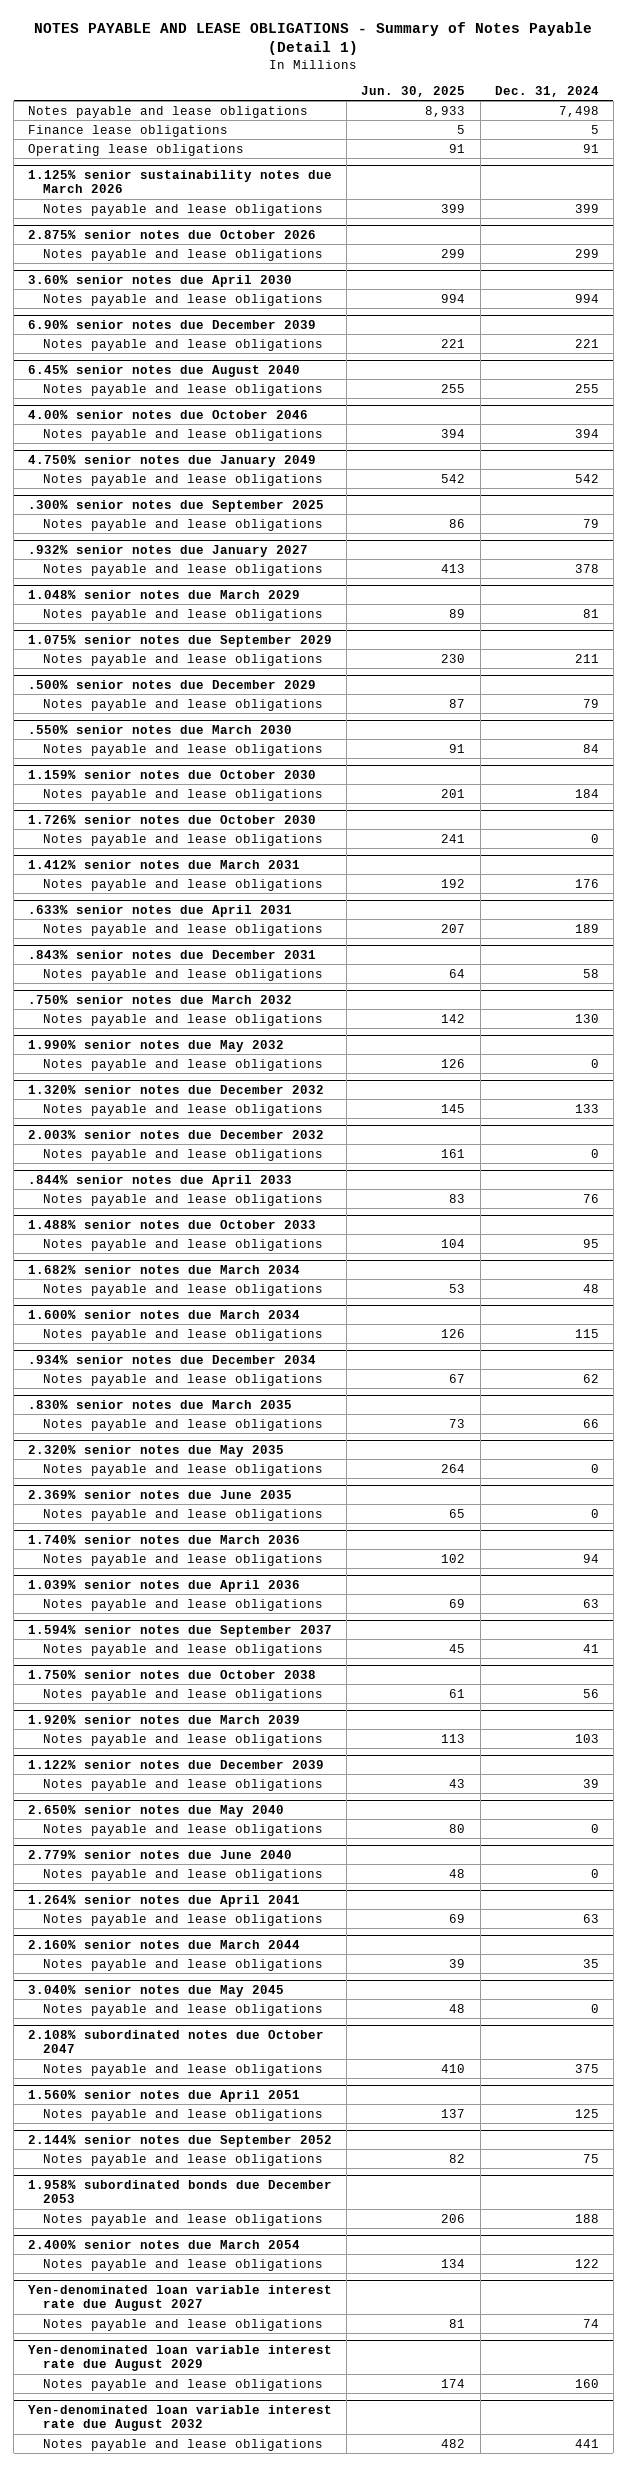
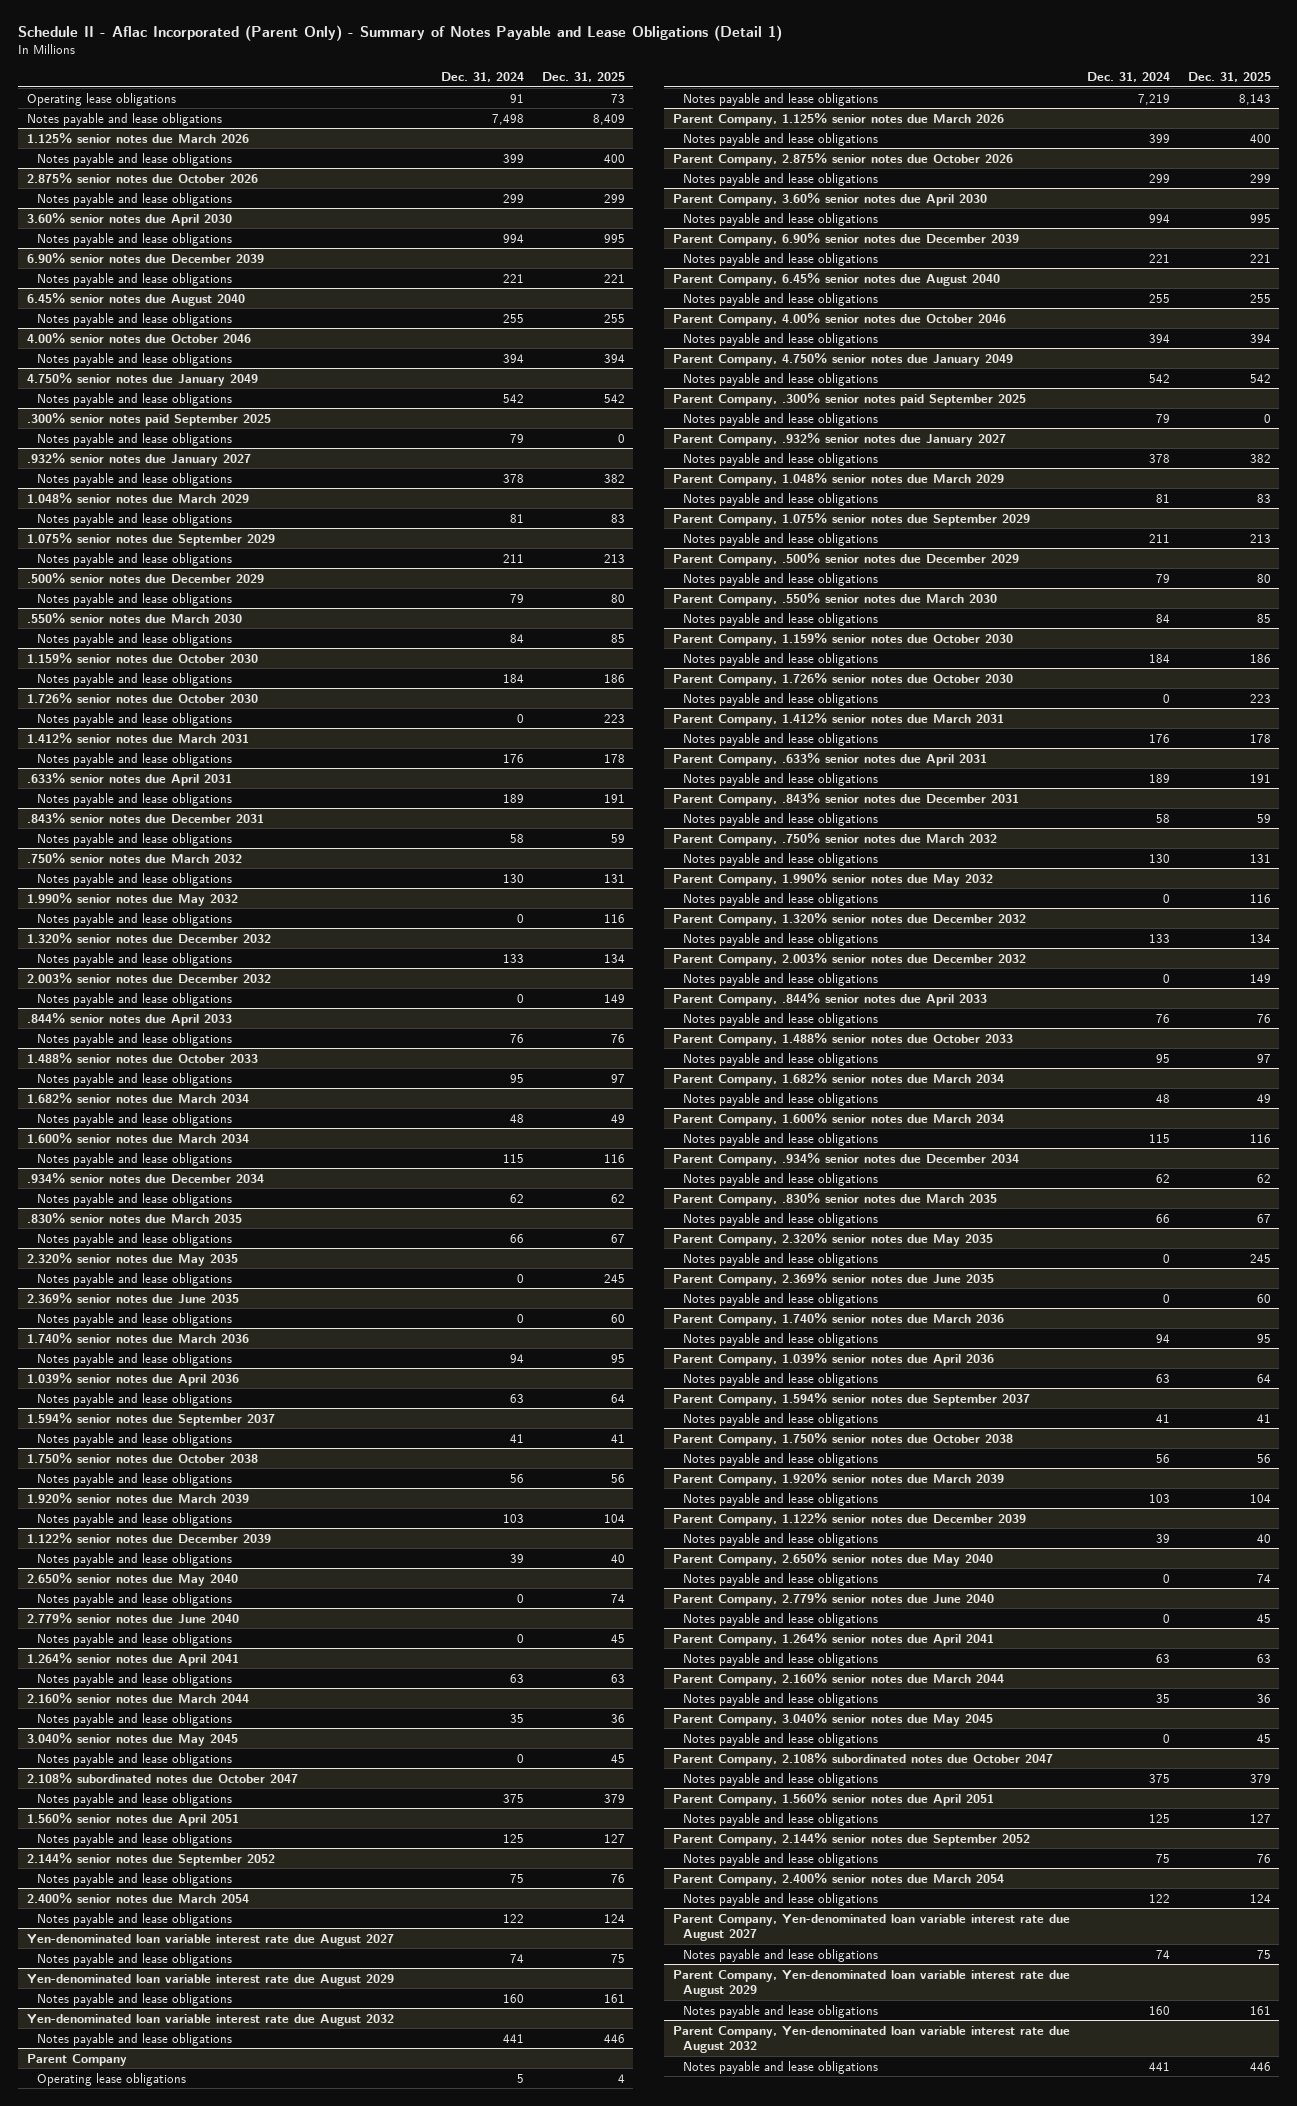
- NOTES PAYABLE AND LEASE OBLIGATIONS - Summary of Notes Payable (Detail 1)
+ Schedule II - Aflac Incorporated (Parent Only) - Summary of Notes Payable and Lease Obligations (Detail 1)
- | Jun. 30, 2025 | Dec. 31, 2024
+ | Dec. 31, 2024 | Dec. 31, 2025
- Finance lease obligations | 5 | 5
- 1.125% senior sustainability notes due March 2026
moved down: Notes payable and lease obligations | 7,498 | 8,409
+ 1.125% senior notes due March 2026
- .300% senior notes due September 2025
+ .300% senior notes paid September 2025
- 1.958% subordinated bonds due December 2053
- Notes payable and lease obligations | 206 | 188
+ Parent Company
+ Operating lease obligations | 5 | 4
+ Notes payable and lease obligations | 7,219 | 8,143
+ Parent Company, 1.125% senior notes due March 2026
+ Notes payable and lease obligations | 399 | 400
+ Parent Company, 2.875% senior notes due October 2026
+ Notes payable and lease obligations | 299 | 299
+ Parent Company, 3.60% senior notes due April 2030
+ Notes payable and lease obligations | 994 | 995
+ Parent Company, 6.90% senior notes due December 2039
+ Notes payable and lease obligations | 221 | 221
+ Parent Company, 6.45% senior notes due August 2040
+ Notes payable and lease obligations | 255 | 255
+ Parent Company, 4.00% senior notes due October 2046
+ Notes payable and lease obligations | 394 | 394
+ Parent Company, 4.750% senior notes due January 2049
+ Notes payable and lease obligations | 542 | 542
+ Parent Company, .300% senior notes paid September 2025
+ Notes payable and lease obligations | 79 | 0
+ Parent Company, .932% senior notes due January 2027
+ Notes payable and lease obligations | 378 | 382
+ Parent Company, 1.048% senior notes due March 2029
+ Notes payable and lease obligations | 81 | 83
+ Parent Company, 1.075% senior notes due September 2029
+ Notes payable and lease obligations | 211 | 213
+ Parent Company, .500% senior notes due December 2029
+ Notes payable and lease obligations | 79 | 80
+ Parent Company, .550% senior notes due March 2030
+ Notes payable and lease obligations | 84 | 85
+ Parent Company, 1.159% senior notes due October 2030
+ Notes payable and lease obligations | 184 | 186
+ Parent Company, 1.726% senior notes due October 2030
+ Notes payable and lease obligations | 0 | 223
+ Parent Company, 1.412% senior notes due March 2031
+ Notes payable and lease obligations | 176 | 178
+ Parent Company, .633% senior notes due April 2031
+ Notes payable and lease obligations | 189 | 191
+ Parent Company, .843% senior notes due December 2031
+ Notes payable and lease obligations | 58 | 59
+ Parent Company, .750% senior notes due March 2032
+ Notes payable and lease obligations | 130 | 131
+ Parent Company, 1.990% senior notes due May 2032
+ Notes payable and lease obligations | 0 | 116
+ Parent Company, 1.320% senior notes due December 2032
+ Notes payable and lease obligations | 133 | 134
+ Parent Company, 2.003% senior notes due December 2032
+ Notes payable and lease obligations | 0 | 149
+ Parent Company, .844% senior notes due April 2033
+ Notes payable and lease obligations | 76 | 76
+ Parent Company, 1.488% senior notes due October 2033
+ Notes payable and lease obligations | 95 | 97
+ Parent Company, 1.682% senior notes due March 2034
+ Notes payable and lease obligations | 48 | 49
+ Parent Company, 1.600% senior notes due March 2034
+ Notes payable and lease obligations | 115 | 116
+ Parent Company, .934% senior notes due December 2034
+ Notes payable and lease obligations | 62 | 62
+ Parent Company, .830% senior notes due March 2035
+ Notes payable and lease obligations | 66 | 67
+ Parent Company, 2.320% senior notes due May 2035
+ Notes payable and lease obligations | 0 | 245
+ Parent Company, 2.369% senior notes due June 2035
+ Notes payable and lease obligations | 0 | 60
+ Parent Company, 1.740% senior notes due March 2036
+ Notes payable and lease obligations | 94 | 95
+ Parent Company, 1.039% senior notes due April 2036
+ Notes payable and lease obligations | 63 | 64
+ Parent Company, 1.594% senior notes due September 2037
+ Notes payable and lease obligations | 41 | 41
+ Parent Company, 1.750% senior notes due October 2038
+ Notes payable and lease obligations | 56 | 56
+ Parent Company, 1.920% senior notes due March 2039
+ Notes payable and lease obligations | 103 | 104
+ Parent Company, 1.122% senior notes due December 2039
+ Notes payable and lease obligations | 39 | 40
+ Parent Company, 2.650% senior notes due May 2040
+ Notes payable and lease obligations | 0 | 74
+ Parent Company, 2.779% senior notes due June 2040
+ Notes payable and lease obligations | 0 | 45
+ Parent Company, 1.264% senior notes due April 2041
+ Notes payable and lease obligations | 63 | 63
+ Parent Company, 2.160% senior notes due March 2044
+ Notes payable and lease obligations | 35 | 36
+ Parent Company, 3.040% senior notes due May 2045
+ Notes payable and lease obligations | 0 | 45
+ Parent Company, 2.108% subordinated notes due October 2047
+ Notes payable and lease obligations | 375 | 379
+ Parent Company, 1.560% senior notes due April 2051
+ Notes payable and lease obligations | 125 | 127
+ Parent Company, 2.144% senior notes due September 2052
+ Notes payable and lease obligations | 75 | 76
+ Parent Company, 2.400% senior notes due March 2054
+ Notes payable and lease obligations | 122 | 124
+ Parent Company, Yen-denominated loan variable interest rate due August 2027
+ Notes payable and lease obligations | 74 | 75
+ Parent Company, Yen-denominated loan variable interest rate due August 2029
+ Notes payable and lease obligations | 160 | 161
+ Parent Company, Yen-denominated loan variable interest rate due August 2032
+ Notes payable and lease obligations | 441 | 446

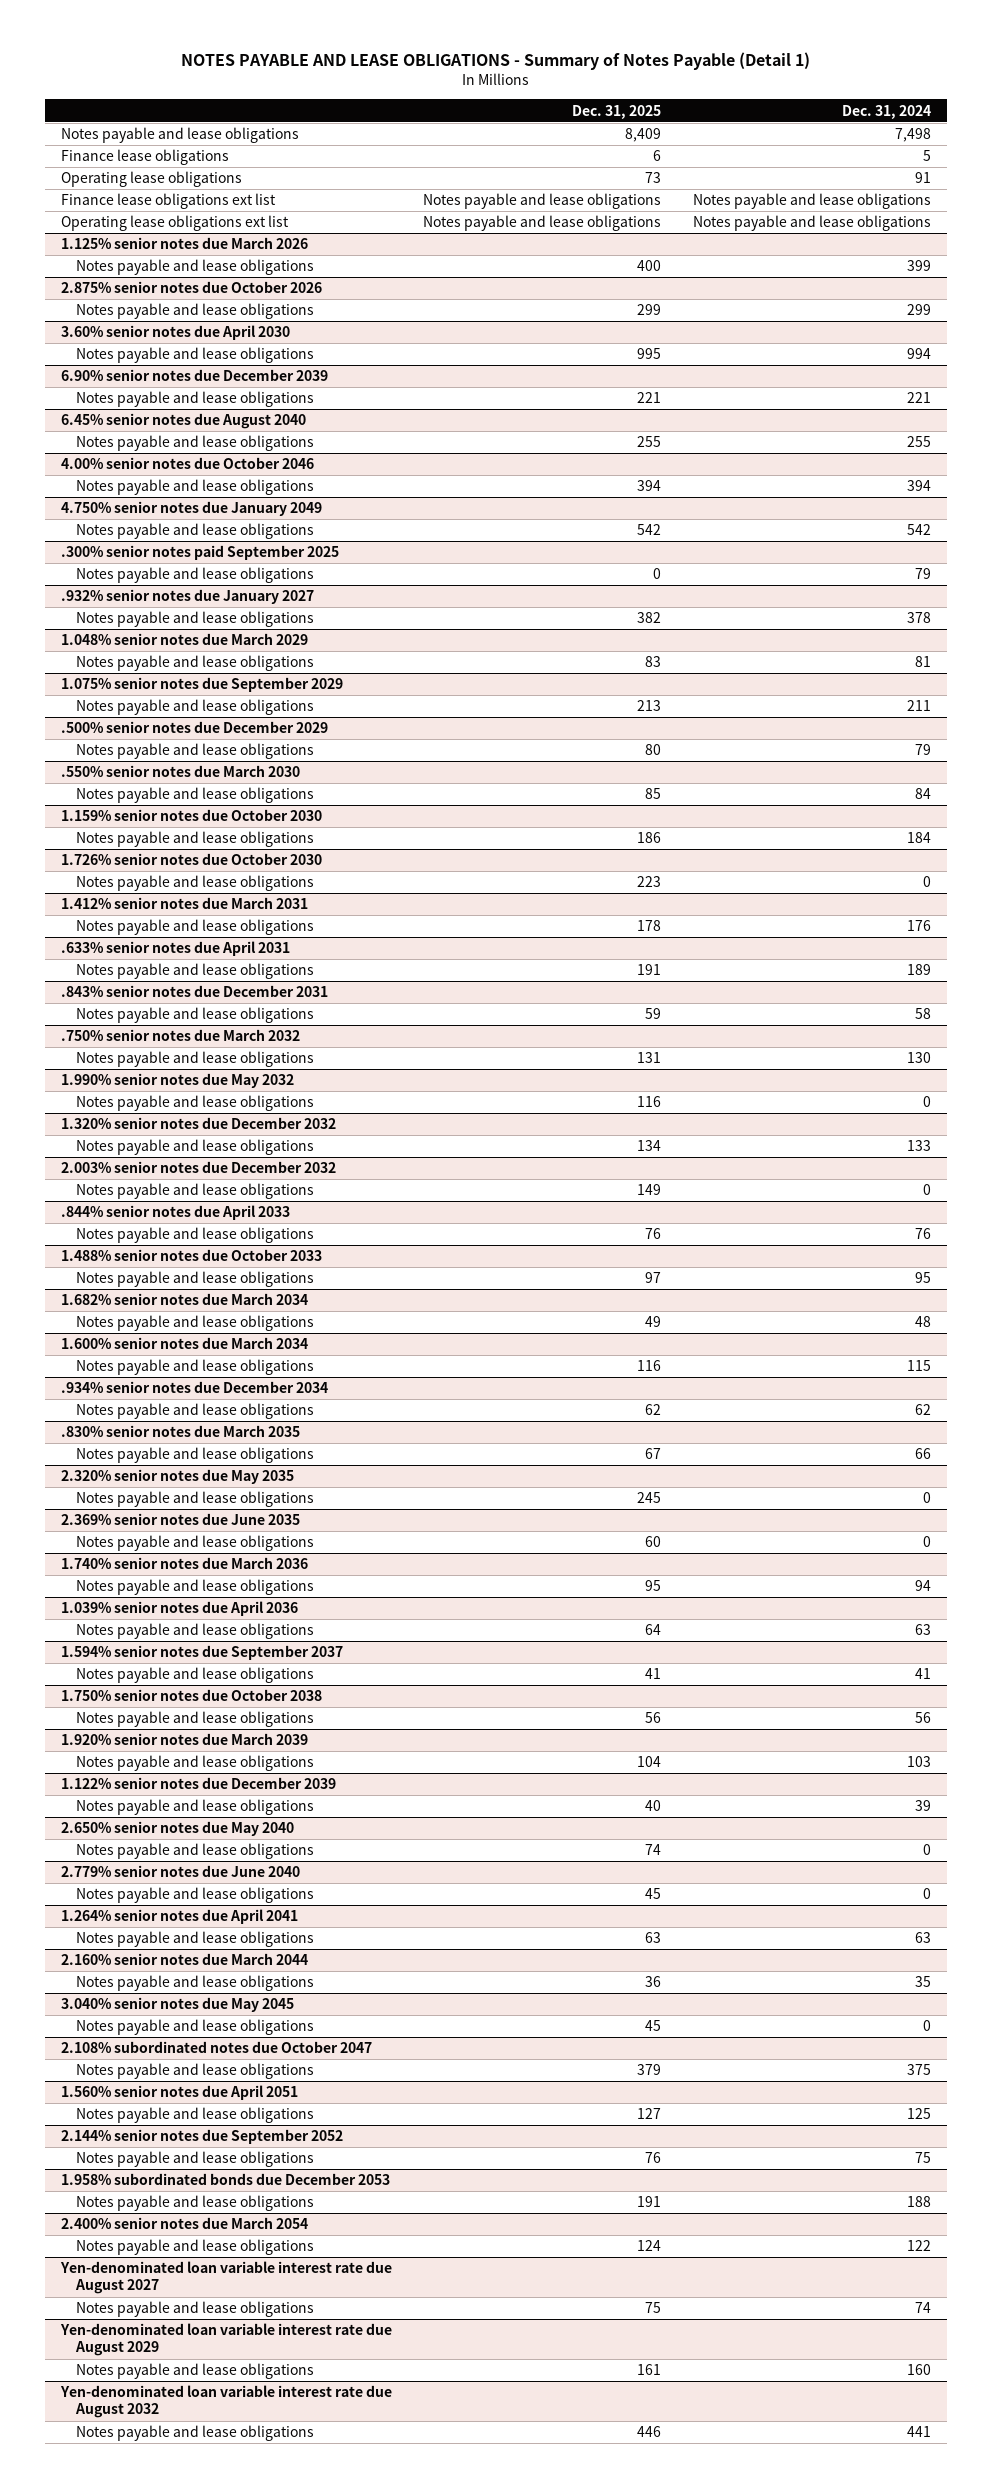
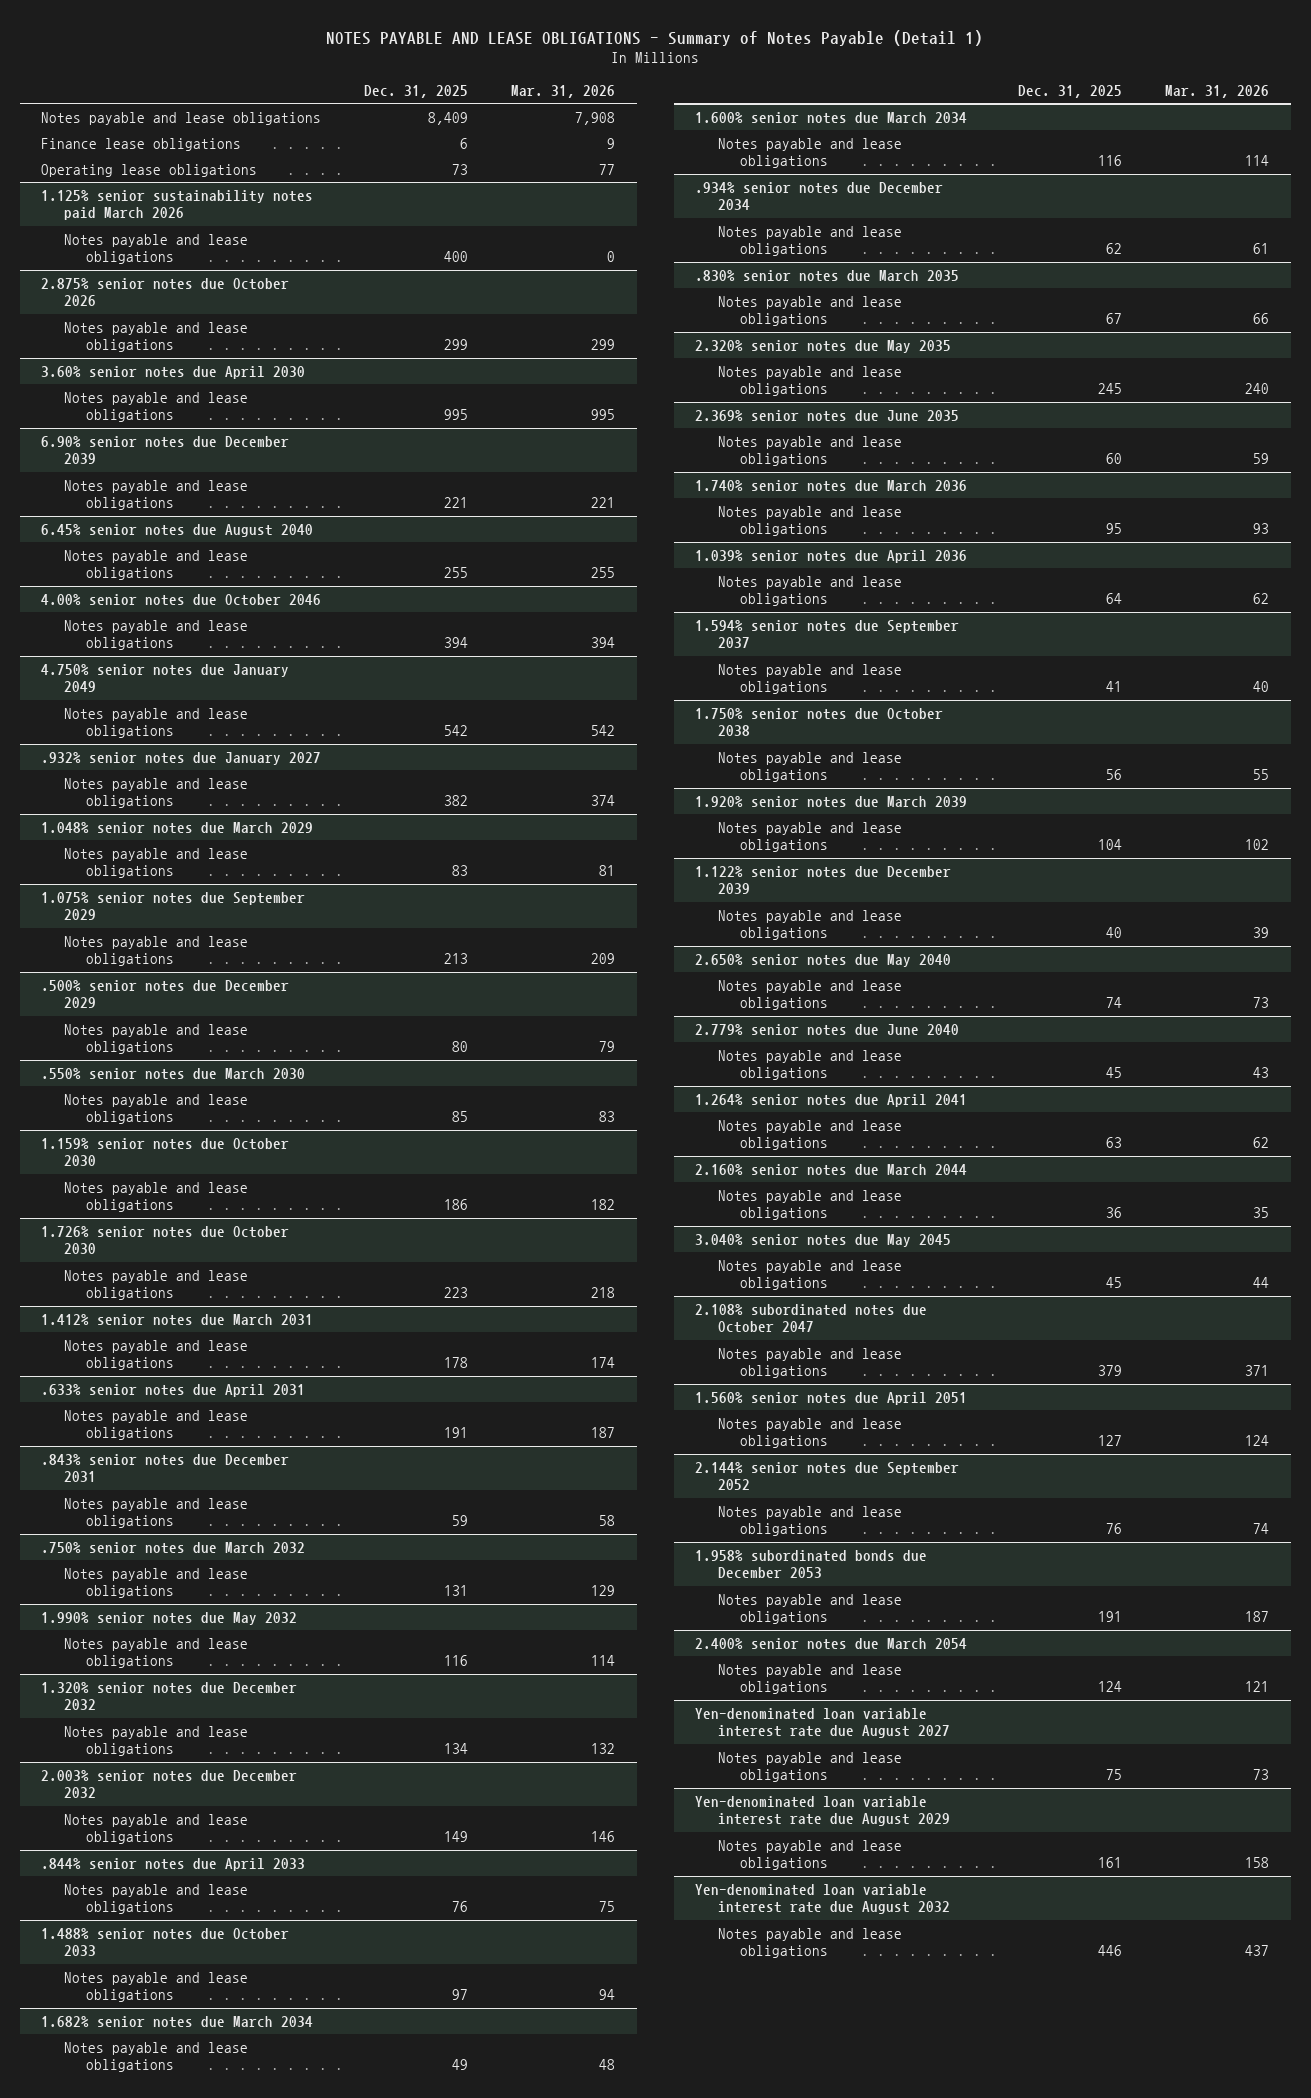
- | Dec. 31, 2025 | Dec. 31, 2024
+ | Dec. 31, 2025 | Mar. 31, 2026
- Finance lease obligations ext list | Notes payable and lease obligations | Notes payable and lease obligations
- Operating lease obligations ext list | Notes payable and lease obligations | Notes payable and lease obligations
- 1.125% senior notes due March 2026
+ 1.125% senior sustainability notes paid March 2026
- .300% senior notes paid September 2025
- Notes payable and lease obligations | 0 | 79

